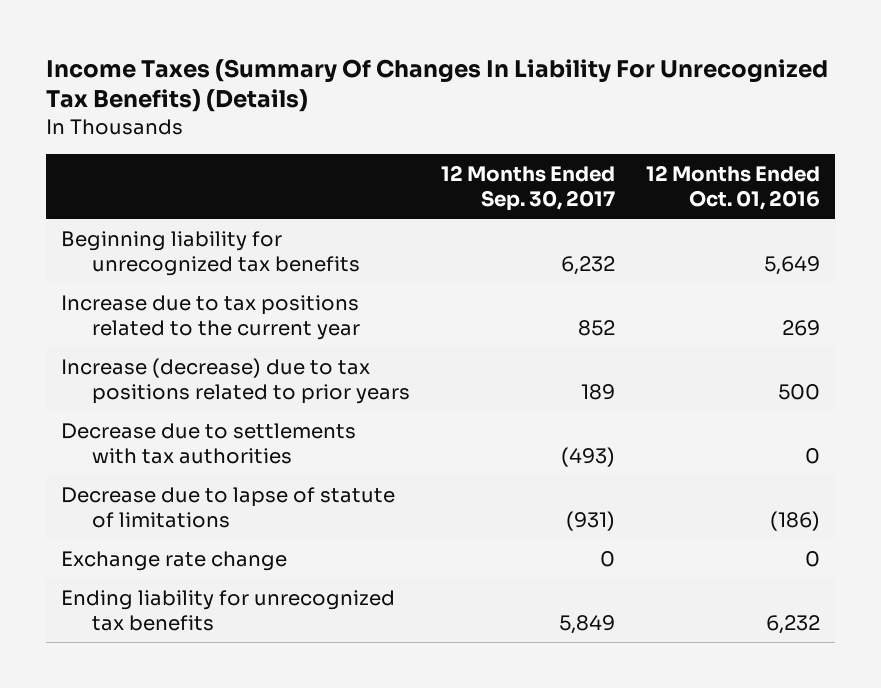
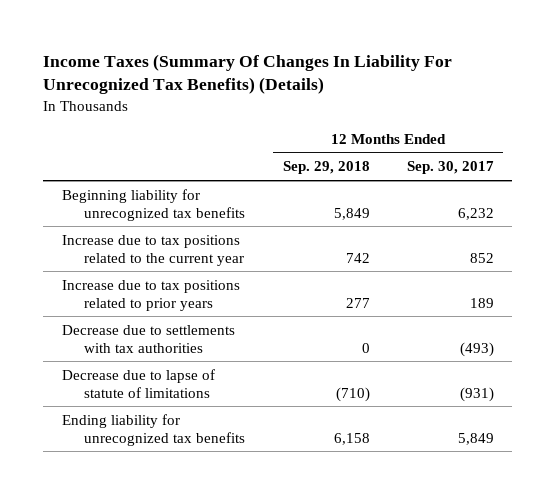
- | 12 Months Ended Sep. 30, 2017 | 12 Months Ended Oct. 01, 2016
+ | 12 Months Ended Sep. 29, 2018 | 12 Months Ended Sep. 30, 2017
- Increase (decrease) due to tax positions related to prior years | 189 | 500
+ Increase due to tax positions related to prior years | 277 | 189
- Exchange rate change | 0 | 0

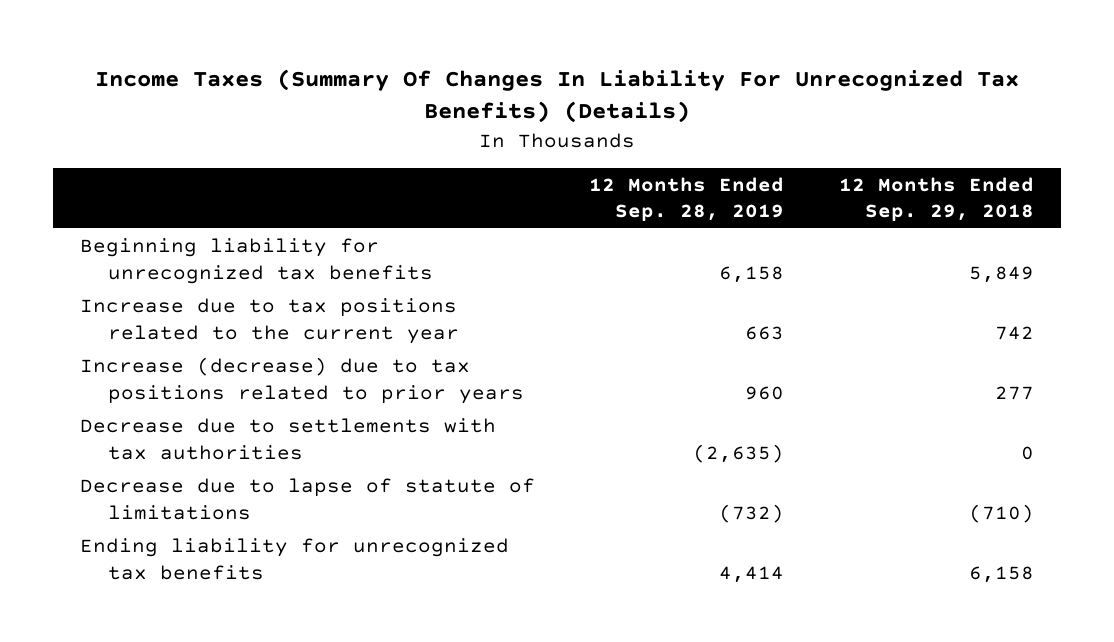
- | 12 Months Ended Sep. 29, 2018 | 12 Months Ended Sep. 30, 2017
+ | 12 Months Ended Sep. 28, 2019 | 12 Months Ended Sep. 29, 2018
- Increase due to tax positions related to prior years | 277 | 189
+ Increase (decrease) due to tax positions related to prior years | 960 | 277

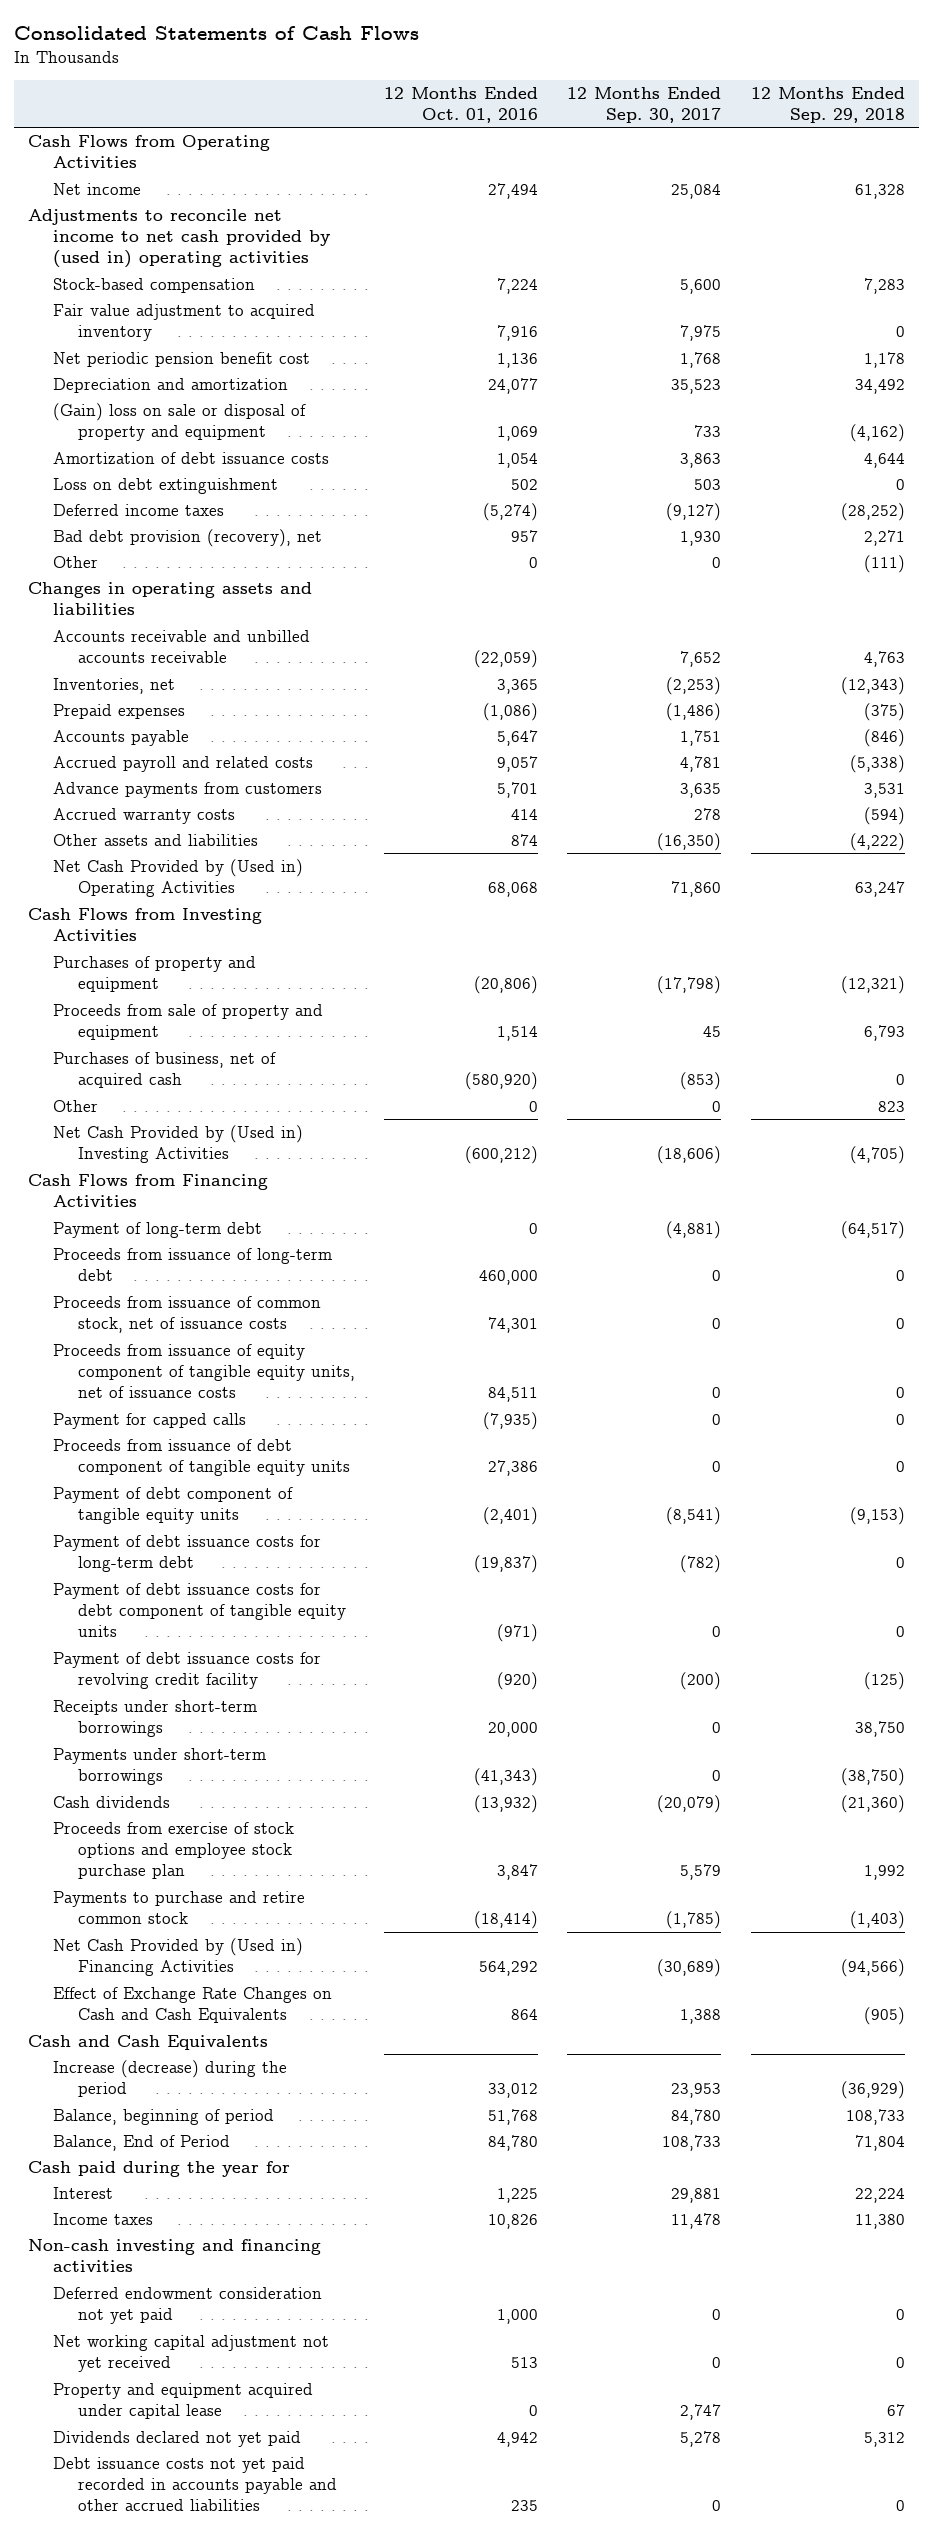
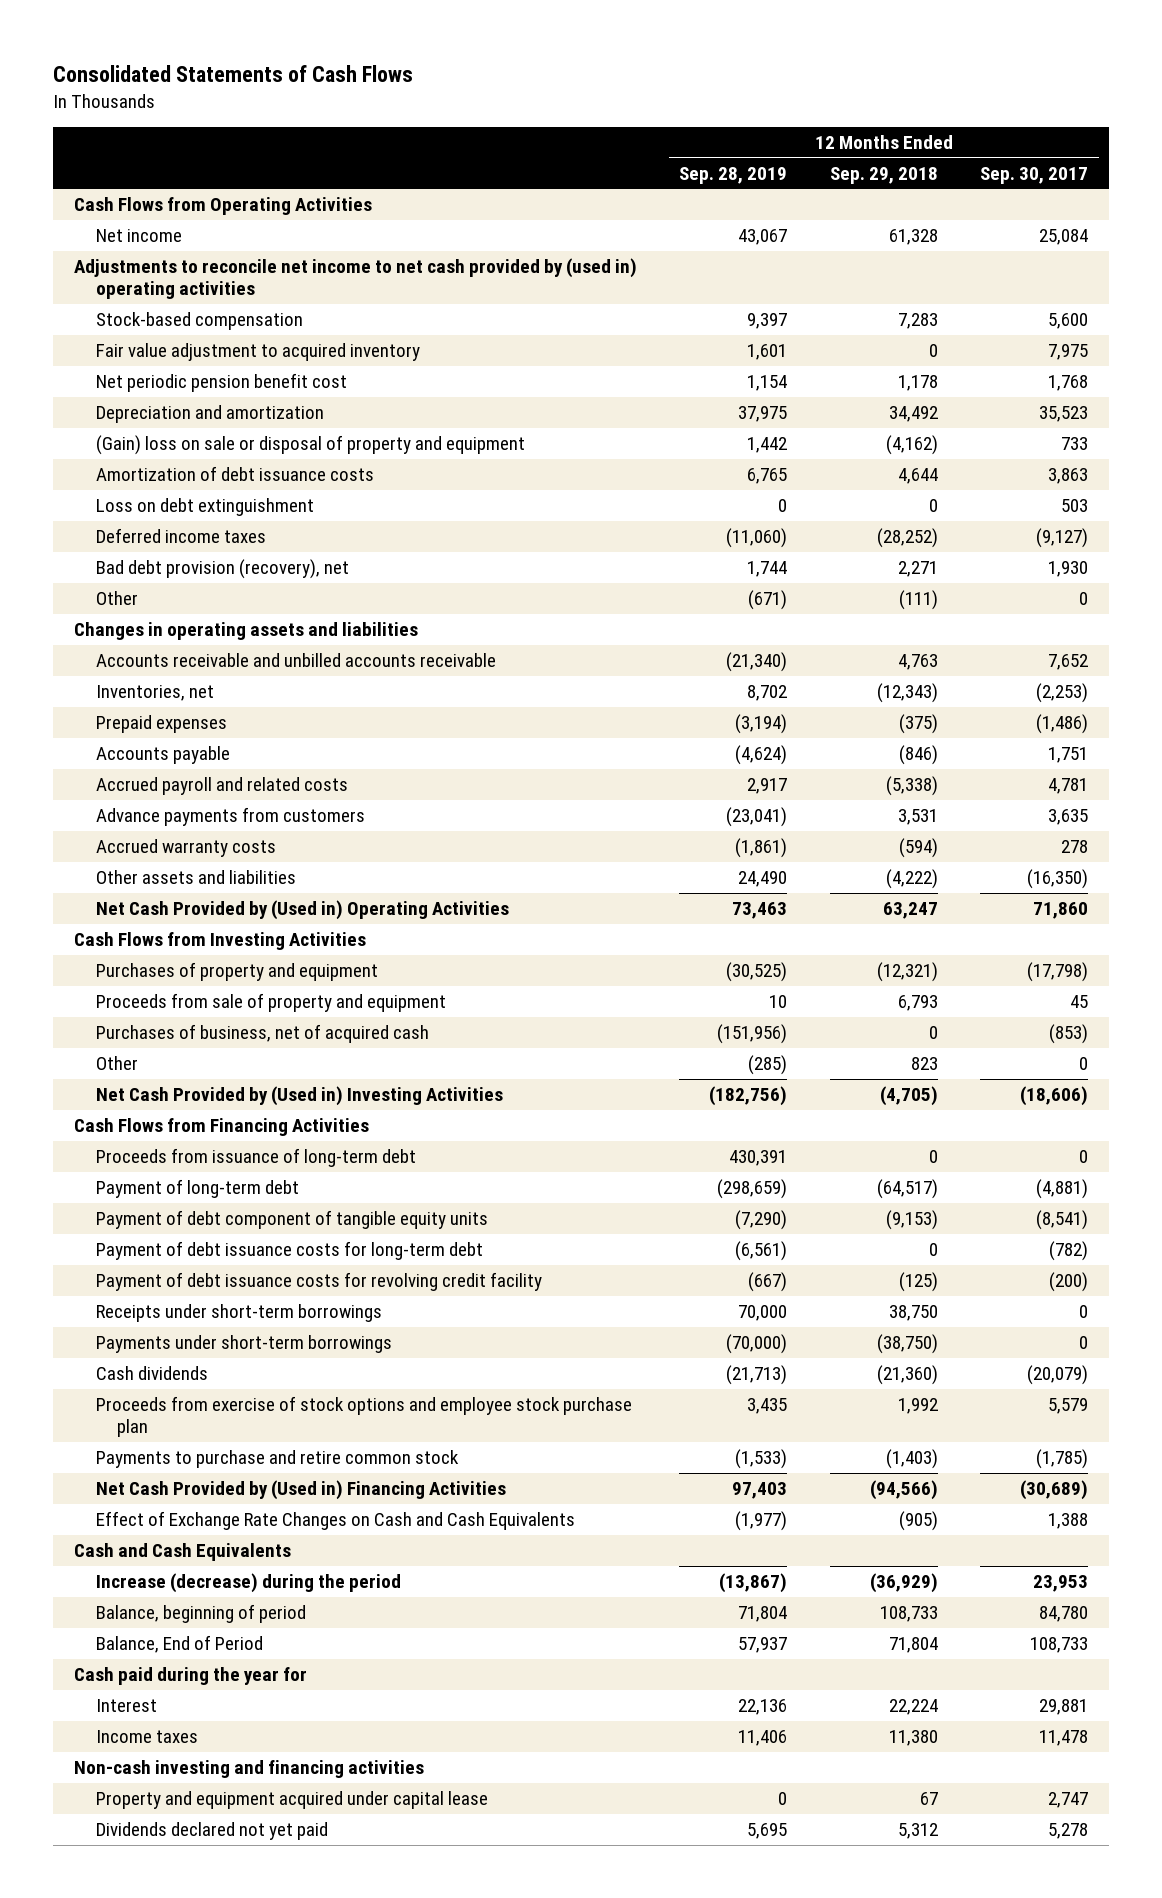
- | 12 Months Ended Oct. 01, 2016 | 12 Months Ended Sep. 30, 2017 | 12 Months Ended Sep. 29, 2018
+ | 12 Months Ended Sep. 28, 2019 | 12 Months Ended Sep. 29, 2018 | 12 Months Ended Sep. 30, 2017
- Proceeds from issuance of common stock, net of issuance costs | 74,301 | 0 | 0
- Proceeds from issuance of equity component of tangible equity units, net of issuance costs | 84,511 | 0 | 0
- Payment for capped calls | (7,935) | 0 | 0
- Proceeds from issuance of debt component of tangible equity units | 27,386 | 0 | 0
moved down: Payment of long-term debt | (298,659) | (64,517) | (4,881)
- Payment of debt issuance costs for debt component of tangible equity units | (971) | 0 | 0
- Deferred endowment consideration not yet paid | 1,000 | 0 | 0
- Net working capital adjustment not yet received | 513 | 0 | 0
- Debt issuance costs not yet paid recorded in accounts payable and other accrued liabilities | 235 | 0 | 0

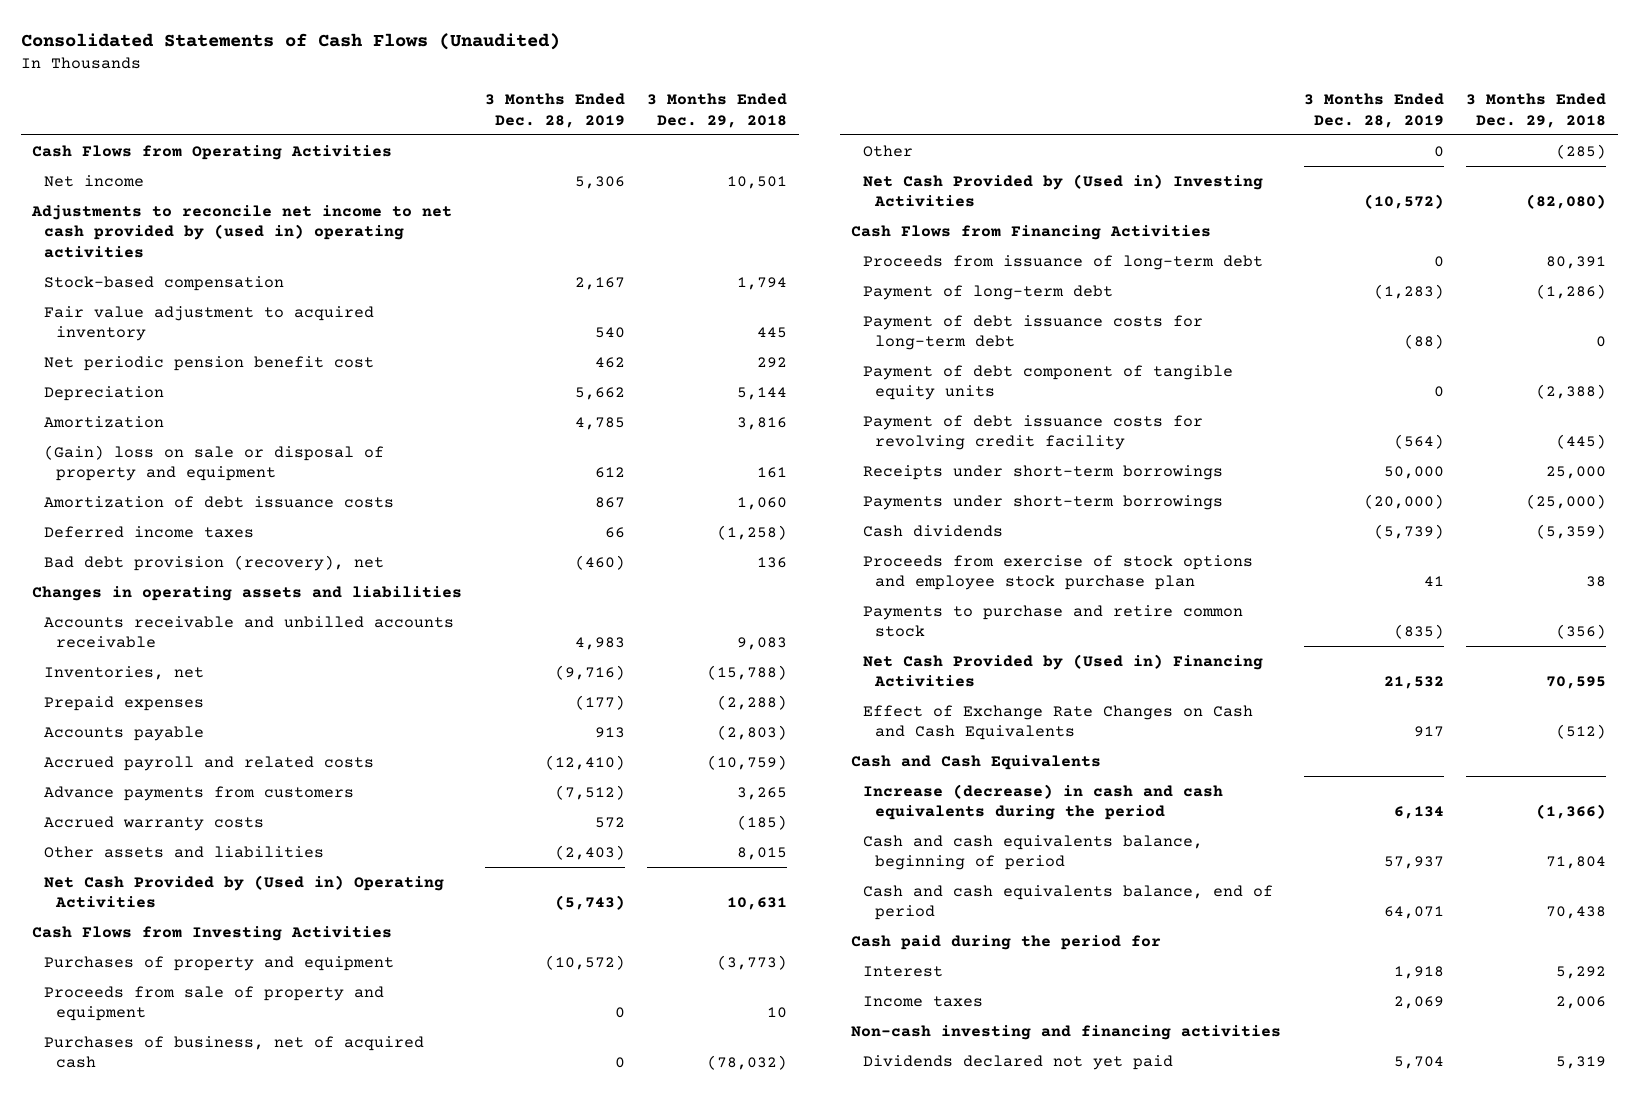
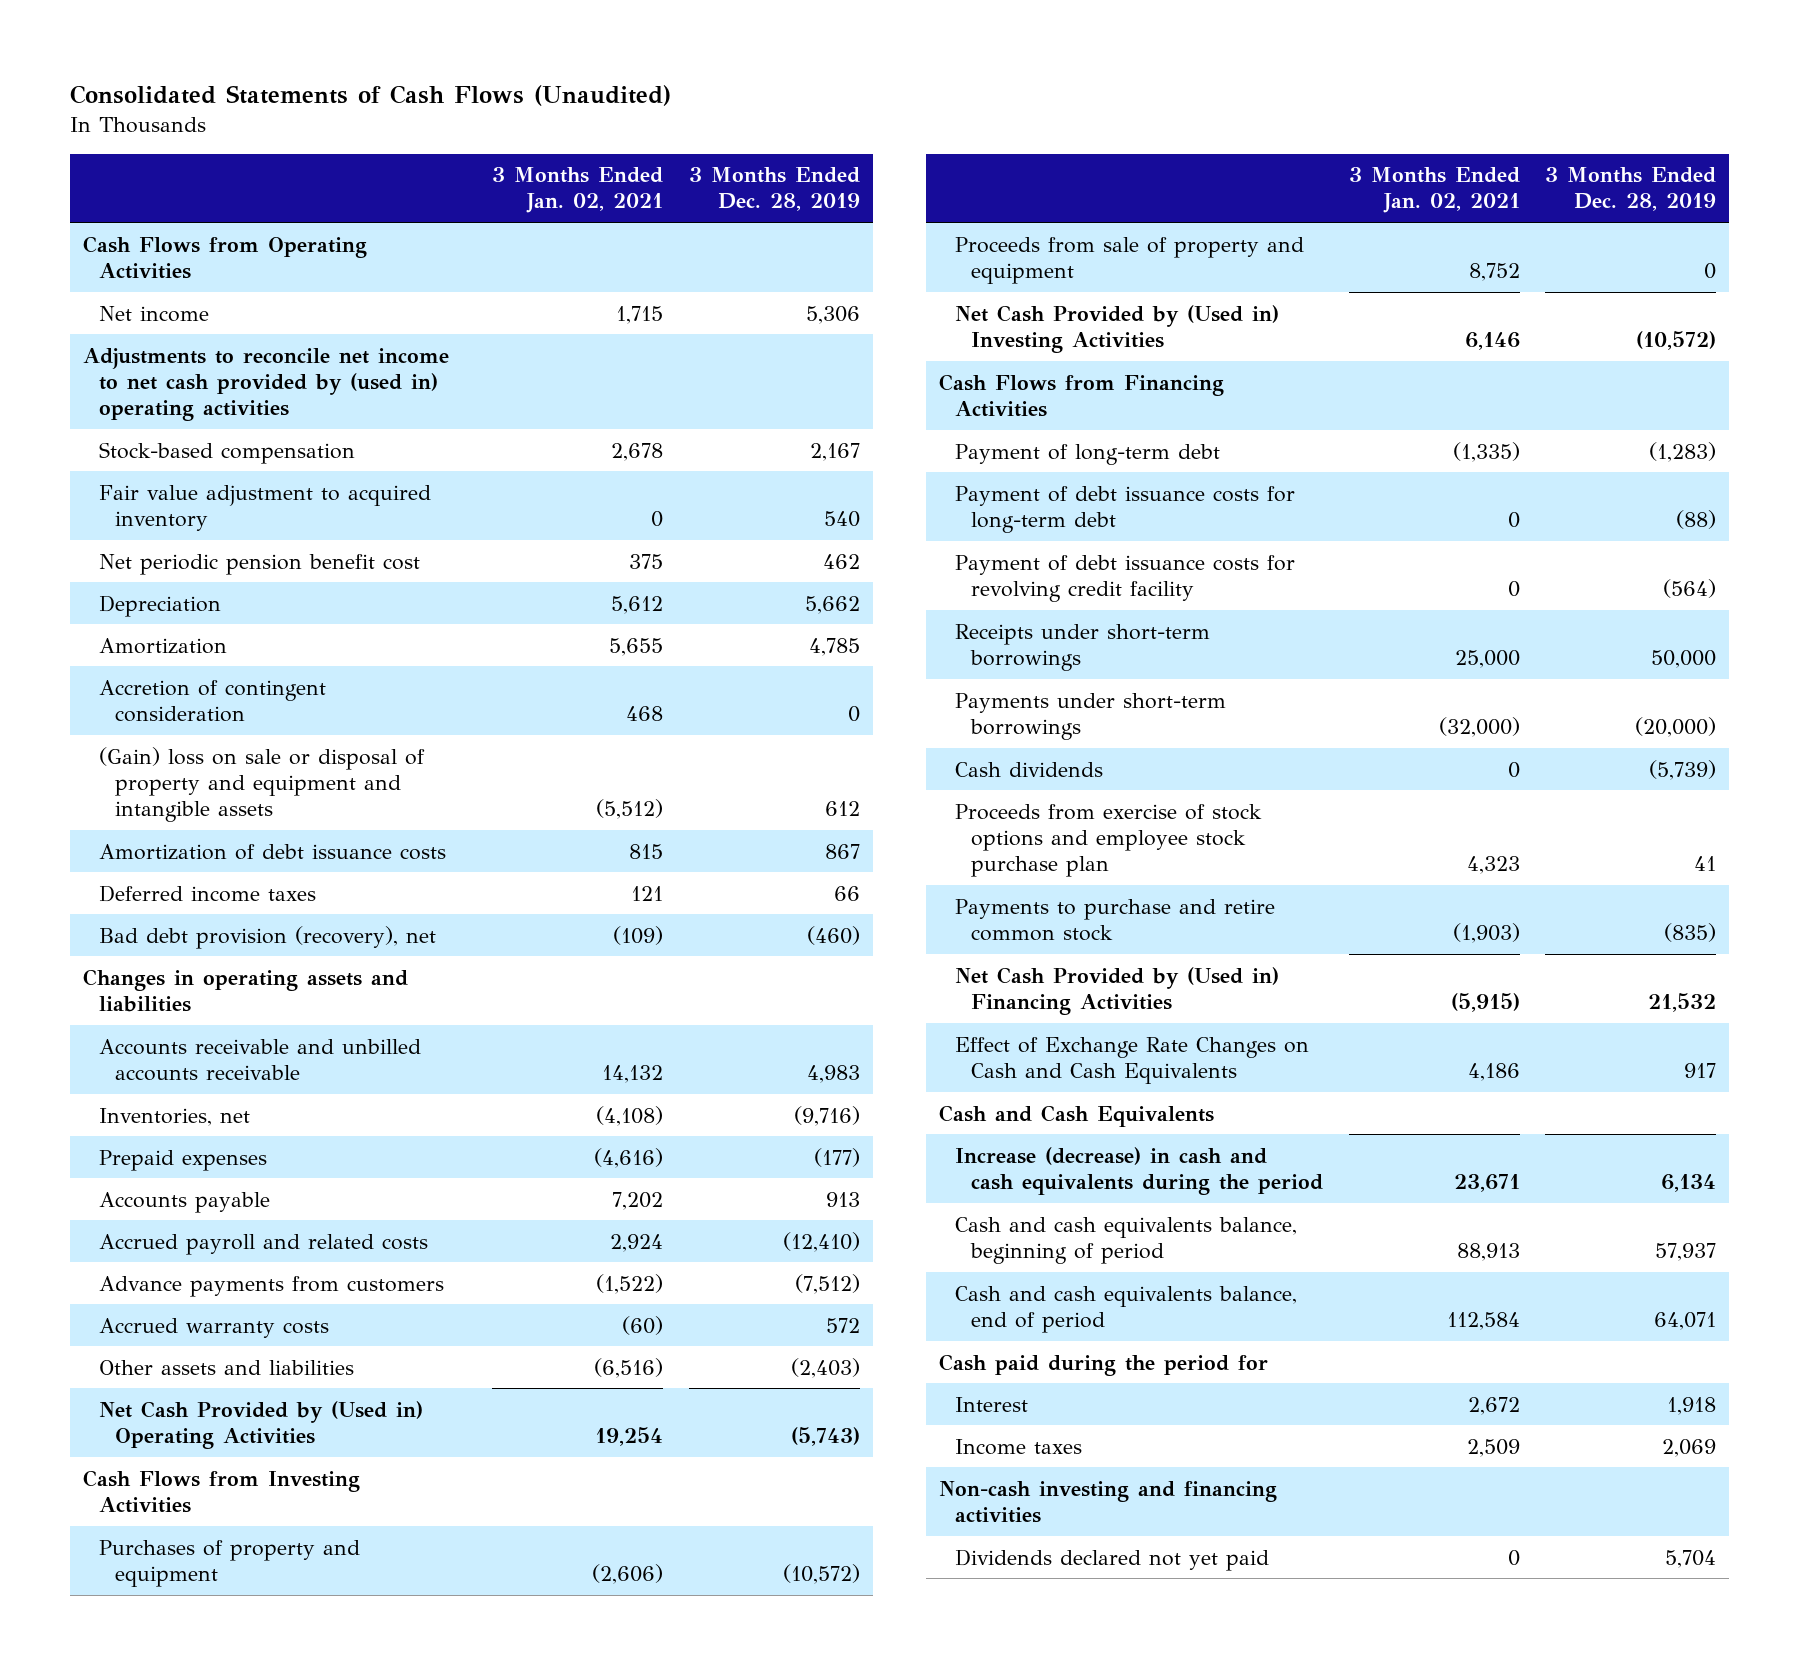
- | 3 Months Ended Dec. 28, 2019 | 3 Months Ended Dec. 29, 2018
+ | 3 Months Ended Jan. 02, 2021 | 3 Months Ended Dec. 28, 2019
- (Gain) loss on sale or disposal of property and equipment | 612 | 161
+ Accretion of contingent consideration | 468 | 0
+ (Gain) loss on sale or disposal of property and equipment and intangible assets | (5,512) | 612
- Purchases of business, net of acquired cash | 0 | (78,032)
- Other | 0 | (285)
- Proceeds from issuance of long-term debt | 0 | 80,391
- Payment of debt component of tangible equity units | 0 | (2,388)

